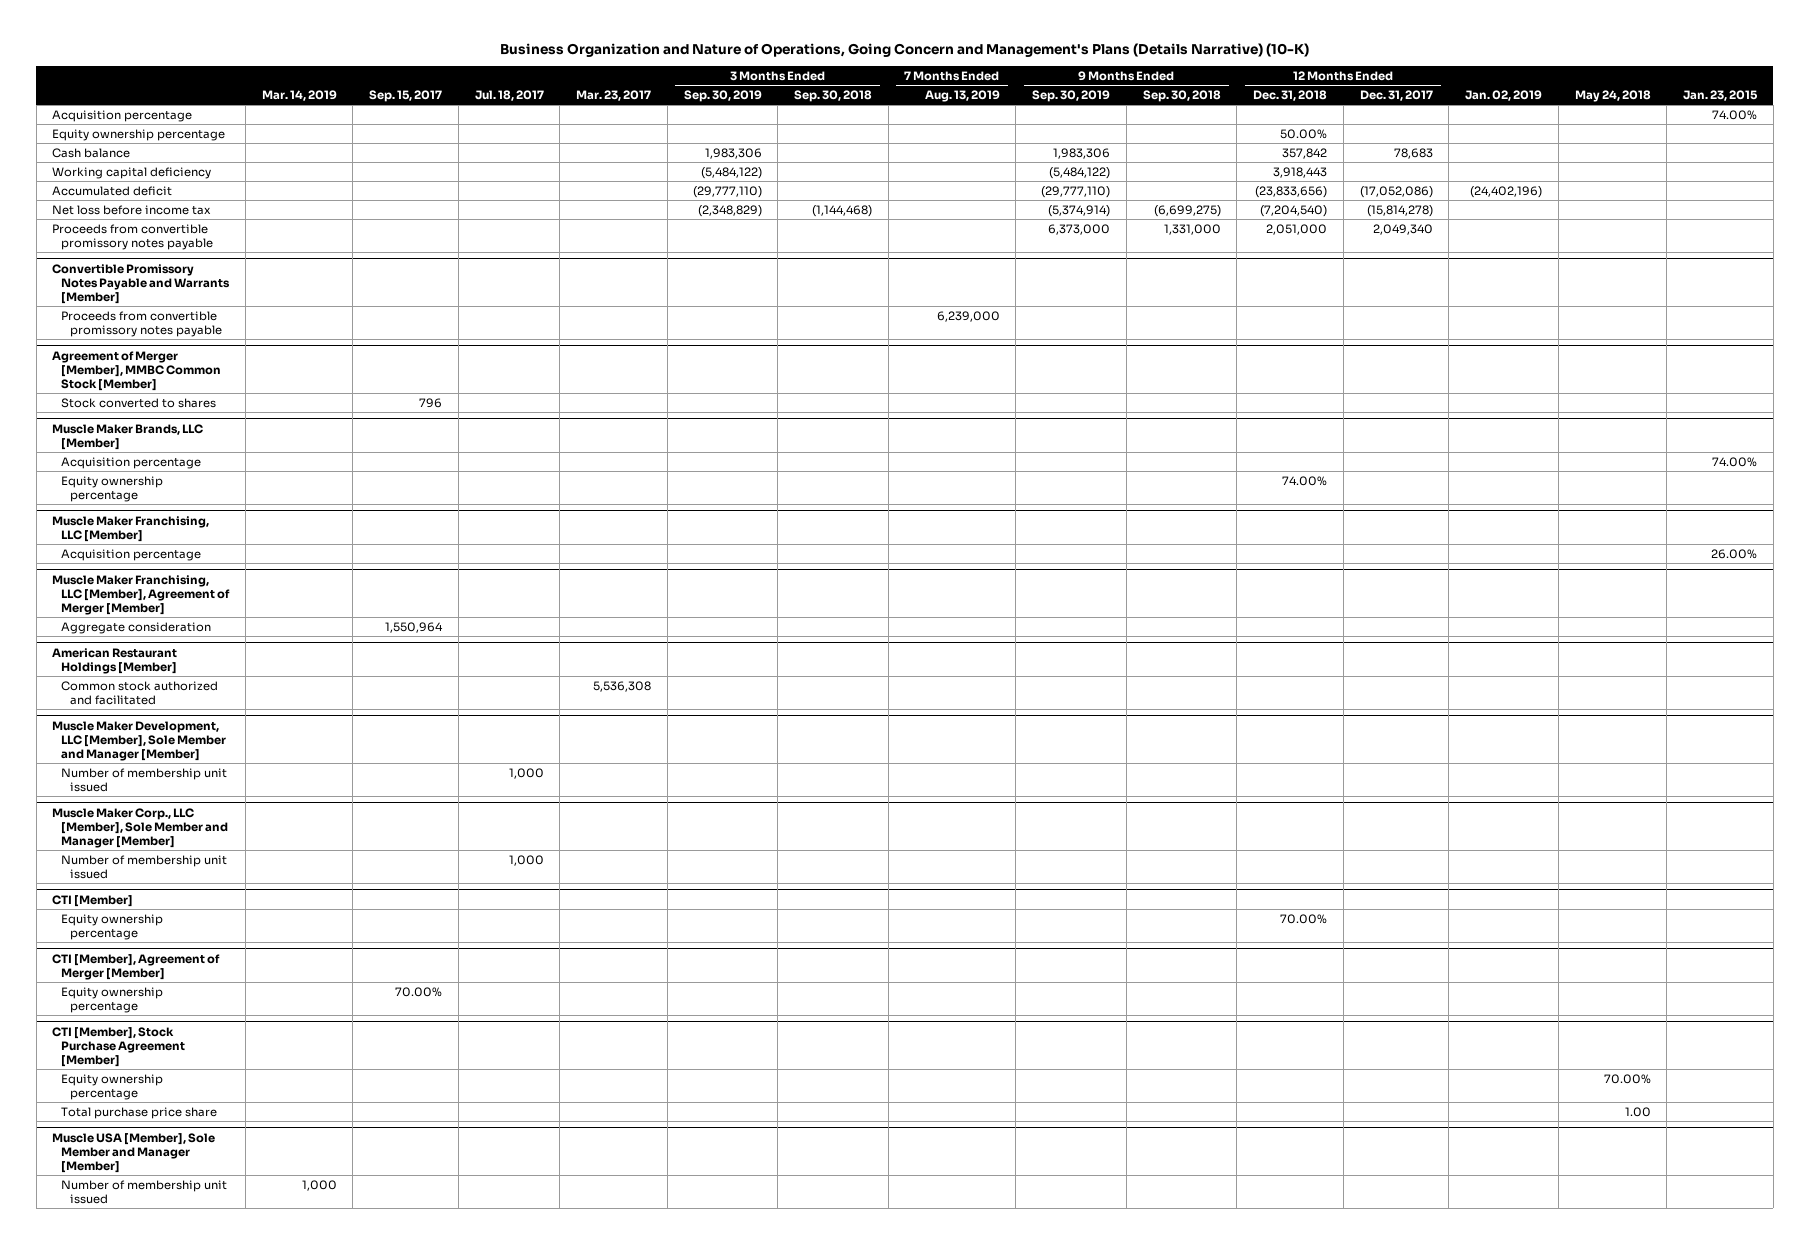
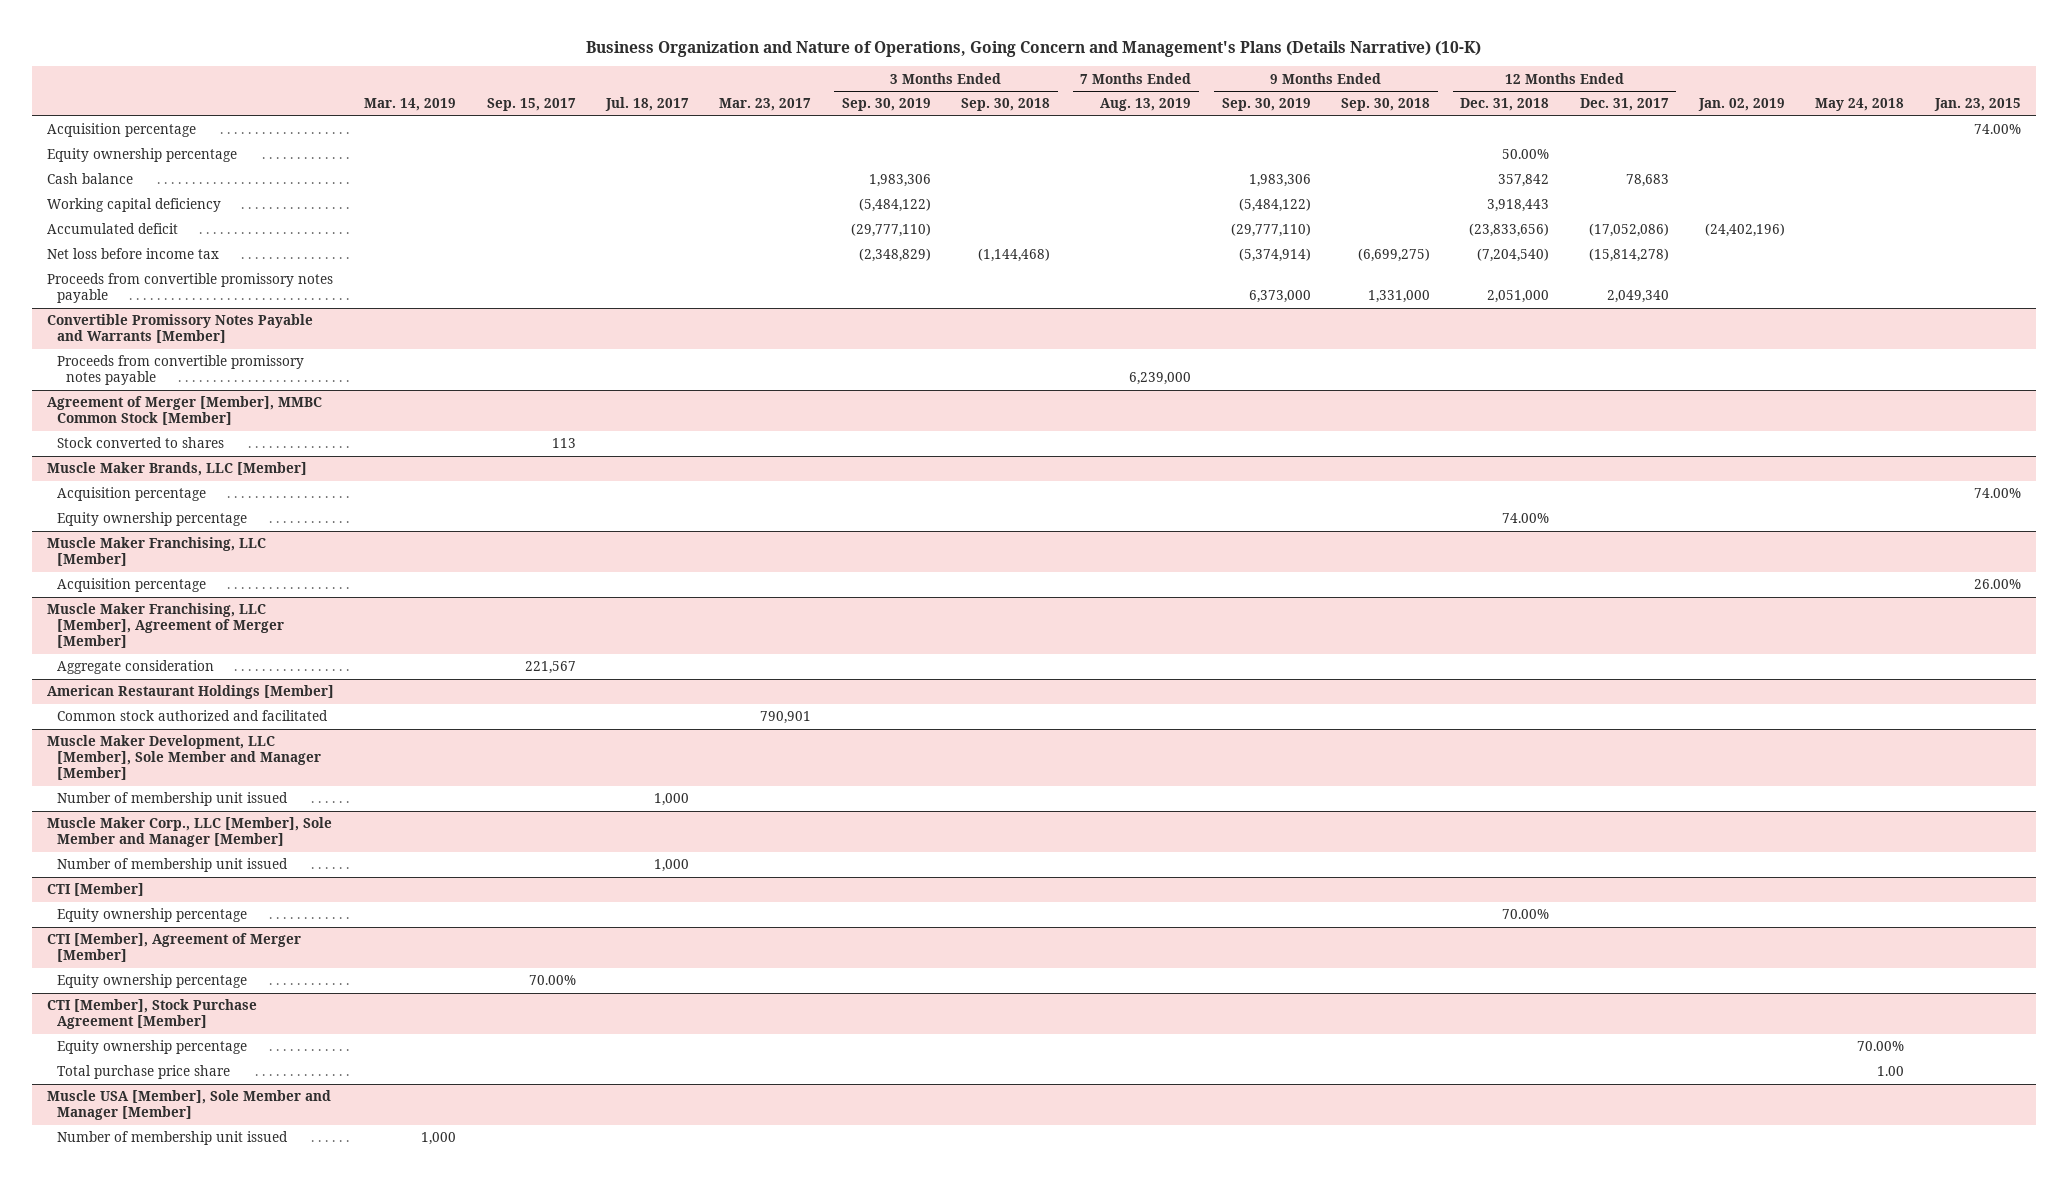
@ Agreement of Merger [Member], MMBC Common Stock [Member]
- Stock converted to shares | | 796 | | | | | | | | | | | |
+ Stock converted to shares | | 113 | | | | | | | | | | | |
@ Muscle Maker Franchising, LLC [Member], Agreement of Merger [Member]
- Aggregate consideration | | 1,550,964 | | | | | | | | | | | |
+ Aggregate consideration | | 221,567 | | | | | | | | | | | |
@ American Restaurant Holdings [Member]
- Common stock authorized and facilitated | | | | 5,536,308 | | | | | | | | | |
+ Common stock authorized and facilitated | | | | 790,901 | | | | | | | | | |

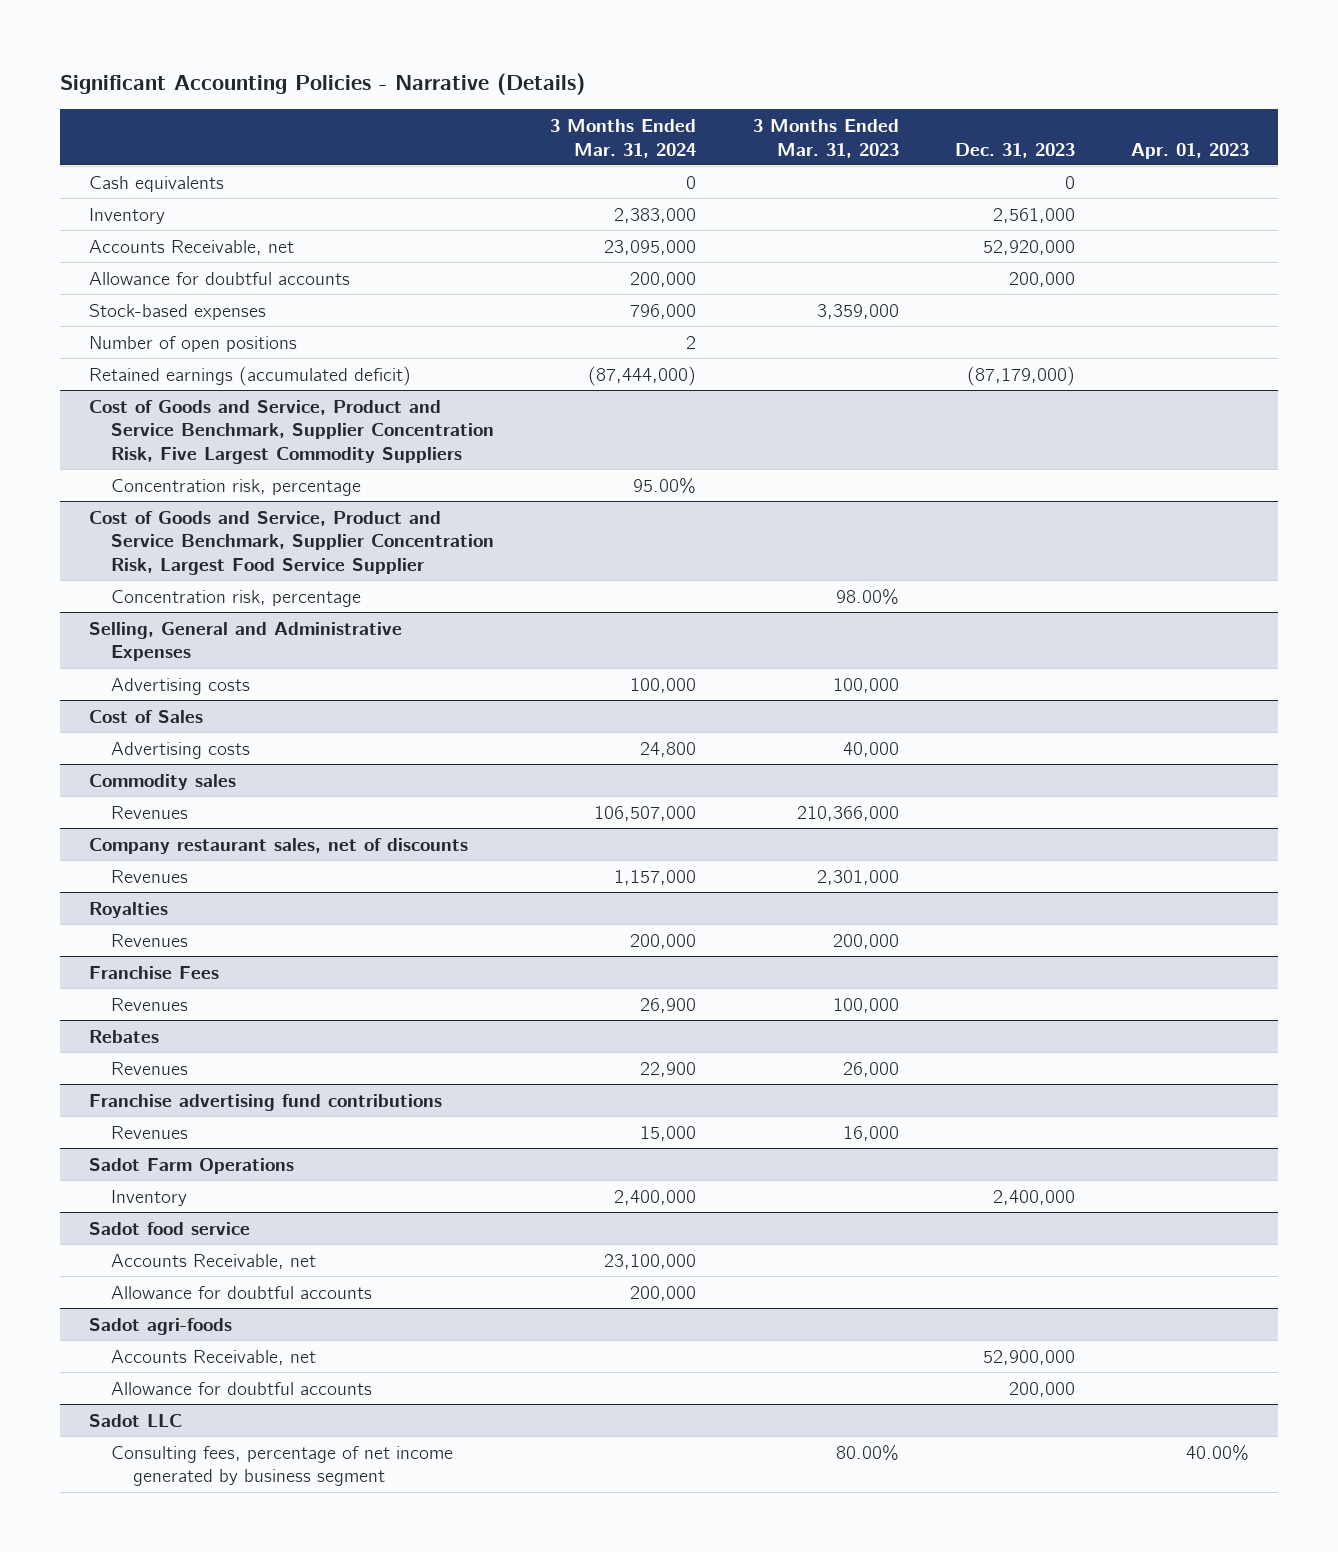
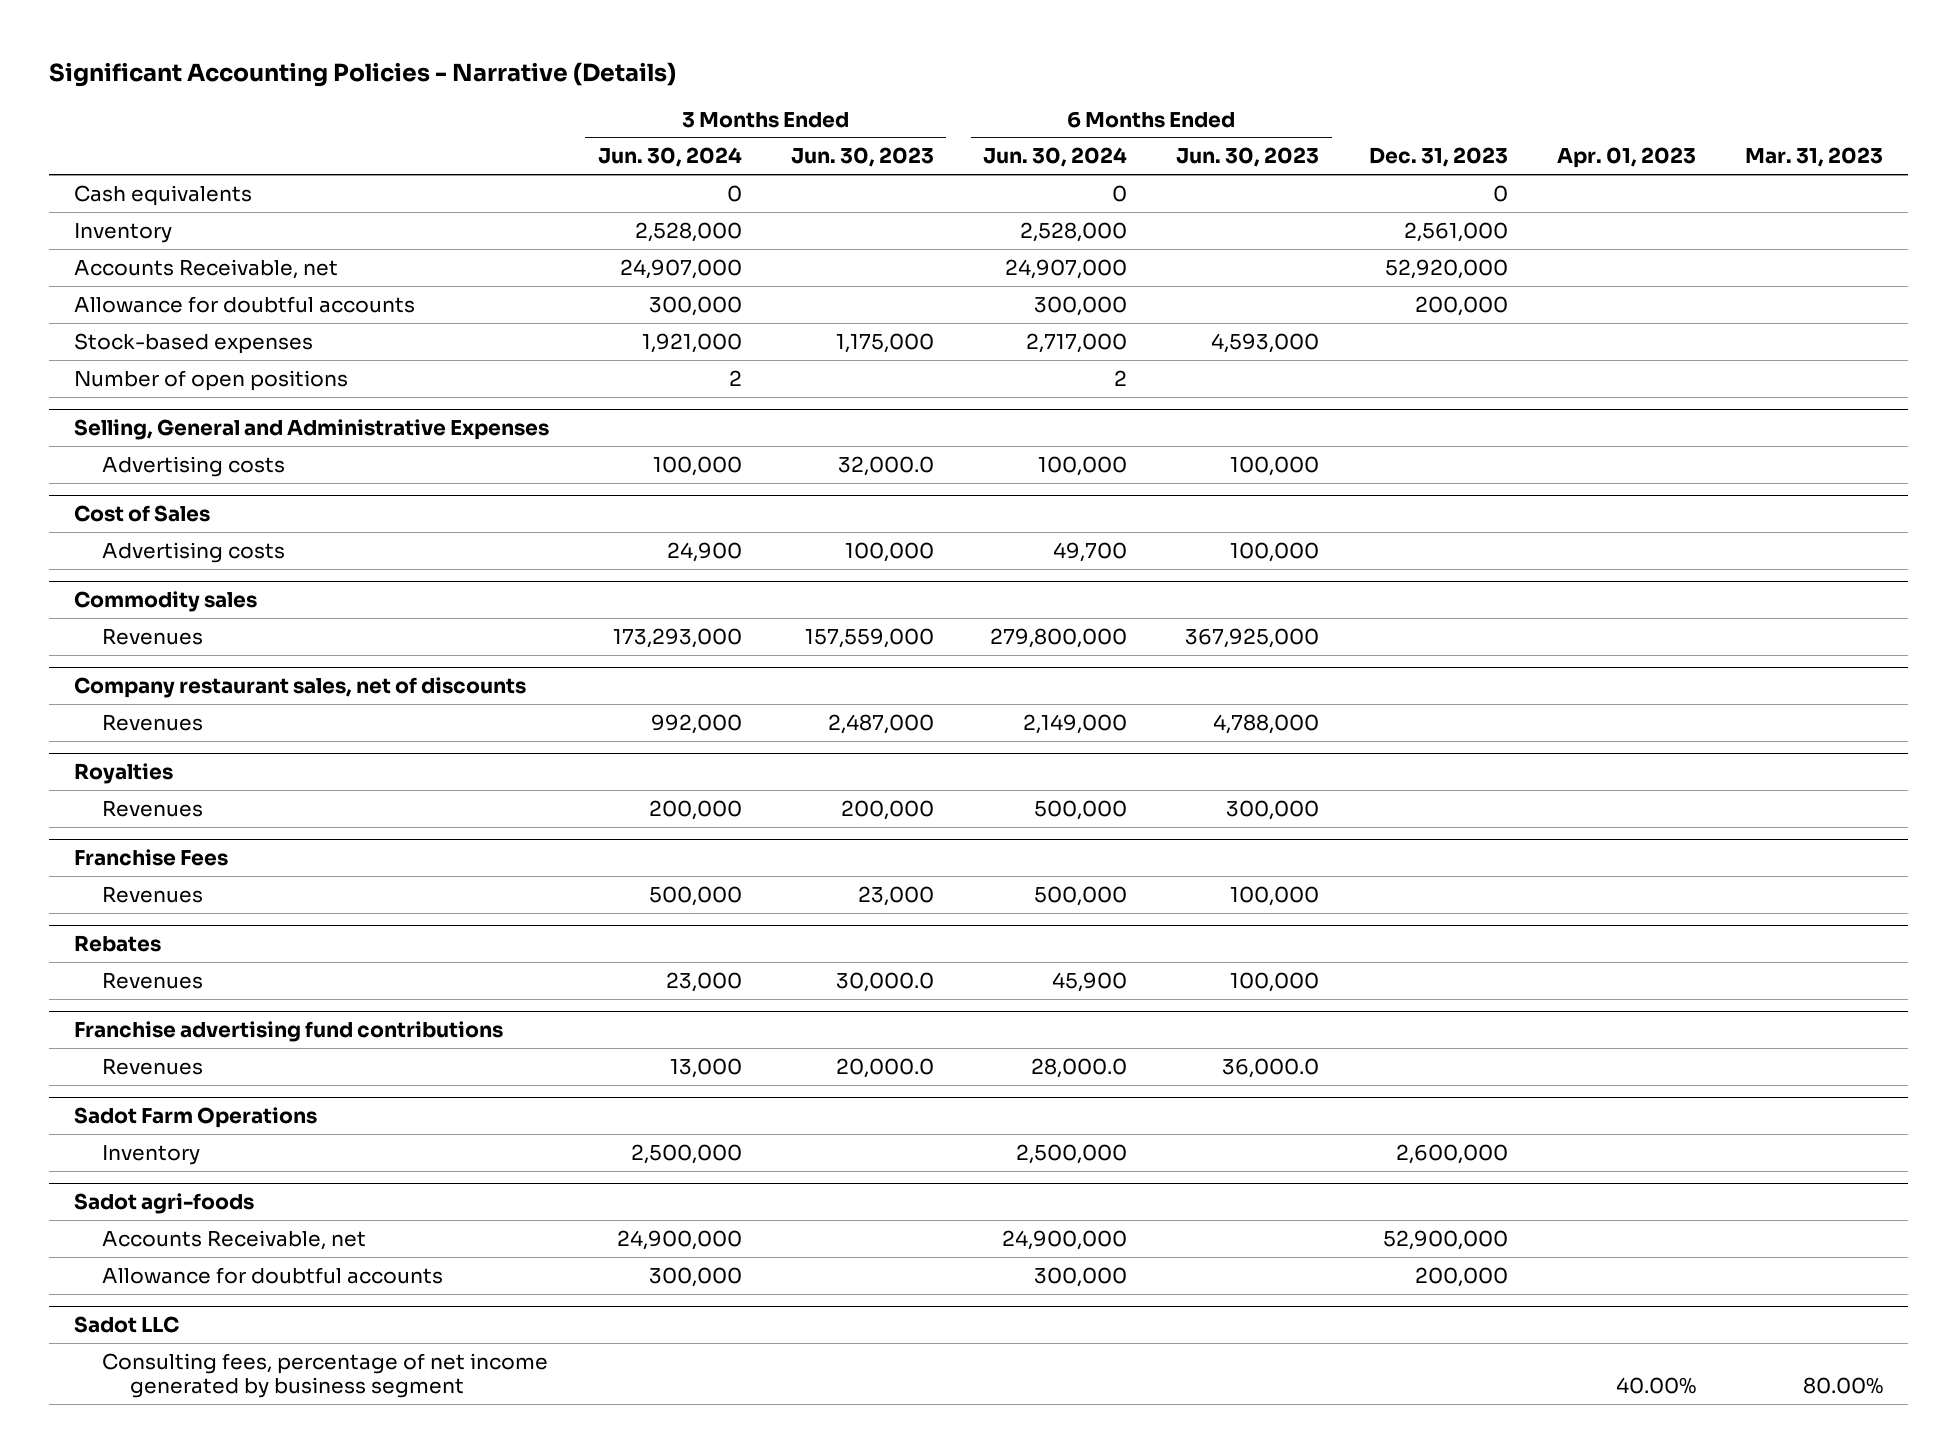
- | 3 Months Ended Mar. 31, 2024 | 3 Months Ended Mar. 31, 2023 | Dec. 31, 2023 | Apr. 01, 2023
+ | 3 Months Ended Jun. 30, 2024 | 3 Months Ended Jun. 30, 2023 | 6 Months Ended Jun. 30, 2024 | 6 Months Ended Jun. 30, 2023 | Dec. 31, 2023 | Apr. 01, 2023 | Mar. 31, 2023
- Retained earnings (accumulated deficit) | (87,444,000) | | (87,179,000) |
- Cost of Goods and Service, Product and Service Benchmark, Supplier Concentration Risk, Five Largest Commodity Suppliers
- Concentration risk, percentage | 95.00% | | |
- Cost of Goods and Service, Product and Service Benchmark, Supplier Concentration Risk, Largest Food Service Supplier
- Concentration risk, percentage | | 98.00% | |
@ Sadot Farm Operations
- Inventory | 2,400,000 | | 2,400,000 |
- Sadot food service
- Accounts Receivable, net | 23,100,000 | | |
- Allowance for doubtful accounts | 200,000 | | |
@ Sadot Farm Operations
+ Inventory | 2,500,000 | | 2,500,000 | | 2,600,000 | |

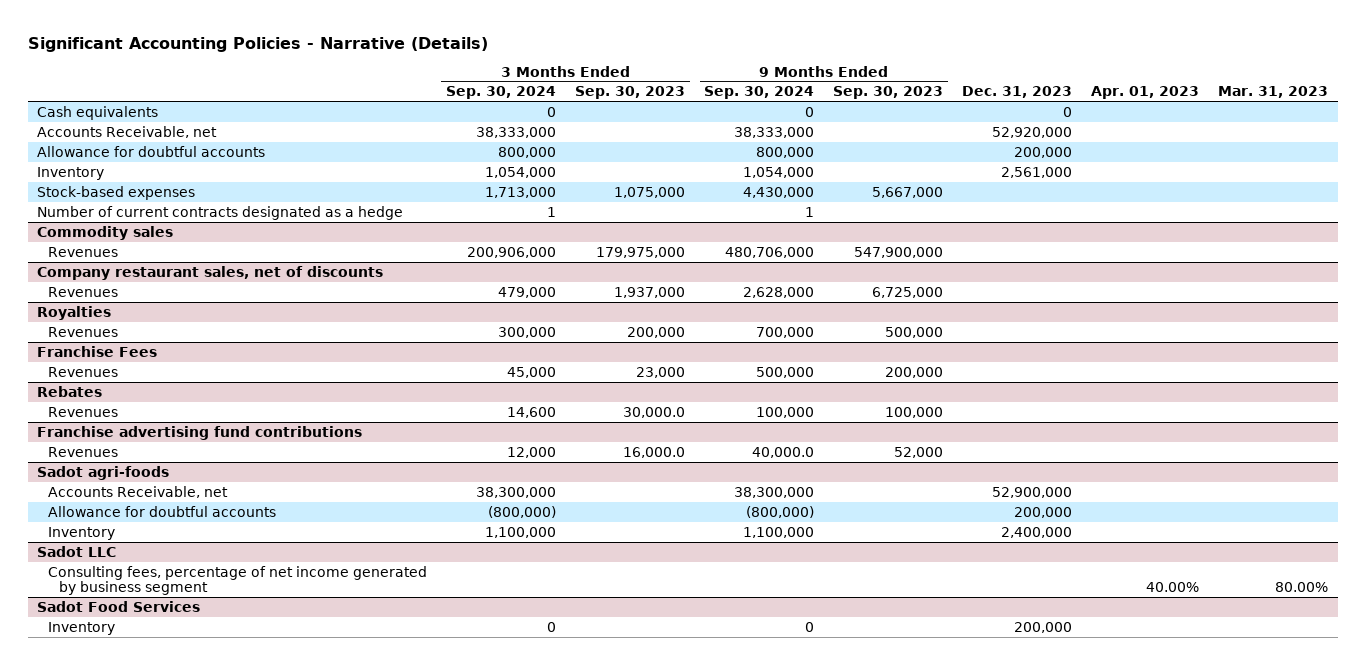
- | 3 Months Ended Jun. 30, 2024 | 3 Months Ended Jun. 30, 2023 | 6 Months Ended Jun. 30, 2024 | 6 Months Ended Jun. 30, 2023 | Dec. 31, 2023 | Apr. 01, 2023 | Mar. 31, 2023
+ | 3 Months Ended Sep. 30, 2024 | 3 Months Ended Sep. 30, 2023 | 9 Months Ended Sep. 30, 2024 | 9 Months Ended Sep. 30, 2023 | Dec. 31, 2023 | Apr. 01, 2023 | Mar. 31, 2023
moved down: Inventory | 1,054,000 | | 1,054,000 | | 2,561,000 | |
- Number of open positions | 2 | | 2 | | | |
- Selling, General and Administrative Expenses
- Advertising costs | 100,000 | 32,000.0 | 100,000 | 100,000 | | |
- Cost of Sales
- Advertising costs | 24,900 | 100,000 | 49,700 | 100,000 | | |
+ Number of current contracts designated as a hedge | 1 | | 1 | | | |
- Sadot Farm Operations
- Inventory | 2,500,000 | | 2,500,000 | | 2,600,000 | |
@ Sadot agri-foods
+ Inventory | 1,100,000 | | 1,100,000 | | 2,400,000 | |
+ Sadot Food Services
+ Inventory | 0 | | 0 | | 200,000 | |

